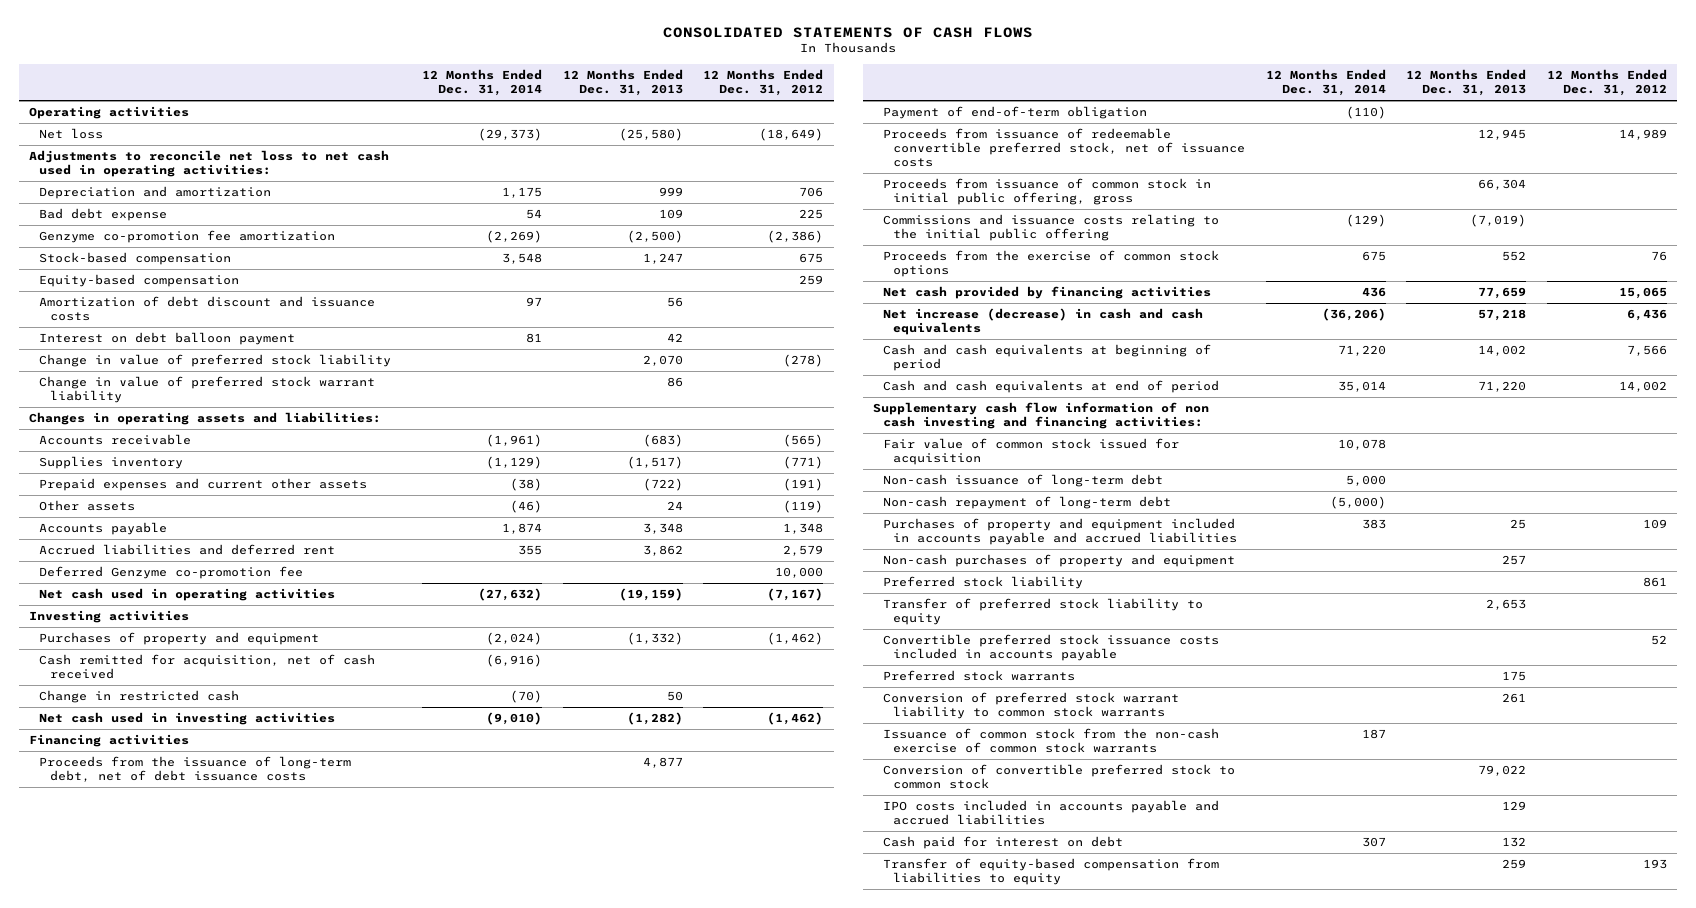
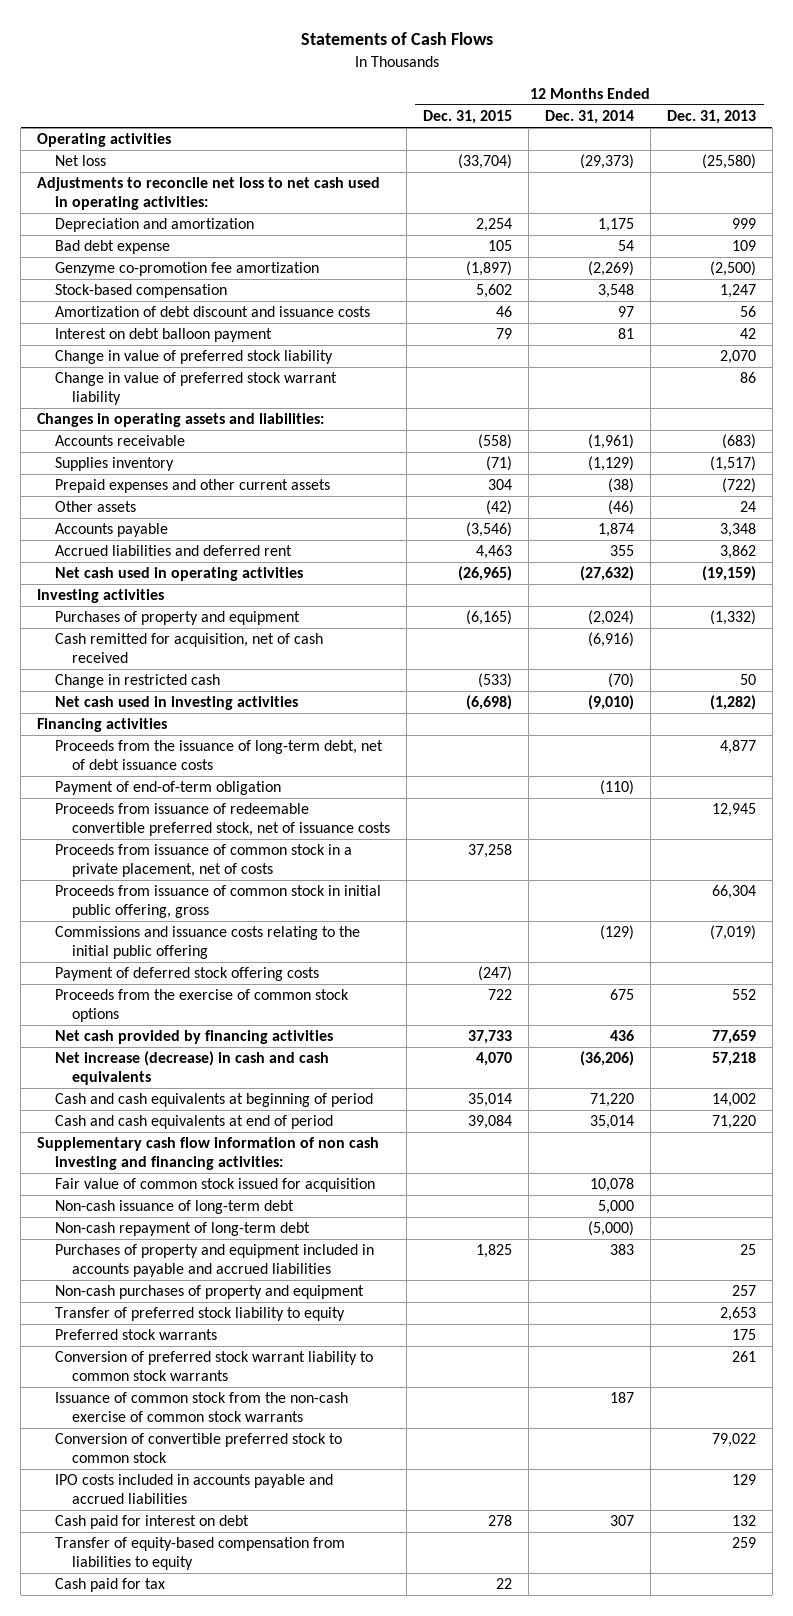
- CONSOLIDATED STATEMENTS OF CASH FLOWS
+ Statements of Cash Flows
- | 12 Months Ended Dec. 31, 2014 | 12 Months Ended Dec. 31, 2013 | 12 Months Ended Dec. 31, 2012
+ | 12 Months Ended Dec. 31, 2015 | 12 Months Ended Dec. 31, 2014 | 12 Months Ended Dec. 31, 2013
- Equity-based compensation | | | 259
- Prepaid expenses and current other assets | (38) | (722) | (191)
+ Prepaid expenses and other current assets | 304 | (38) | (722)
- Deferred Genzyme co-promotion fee | | | 10,000
+ Proceeds from issuance of common stock in a private placement, net of costs | 37,258 | |
+ Payment of deferred stock offering costs | (247) | |
- Preferred stock liability | | | 861
- Convertible preferred stock issuance costs included in accounts payable | | | 52
+ Cash paid for tax | 22 | |

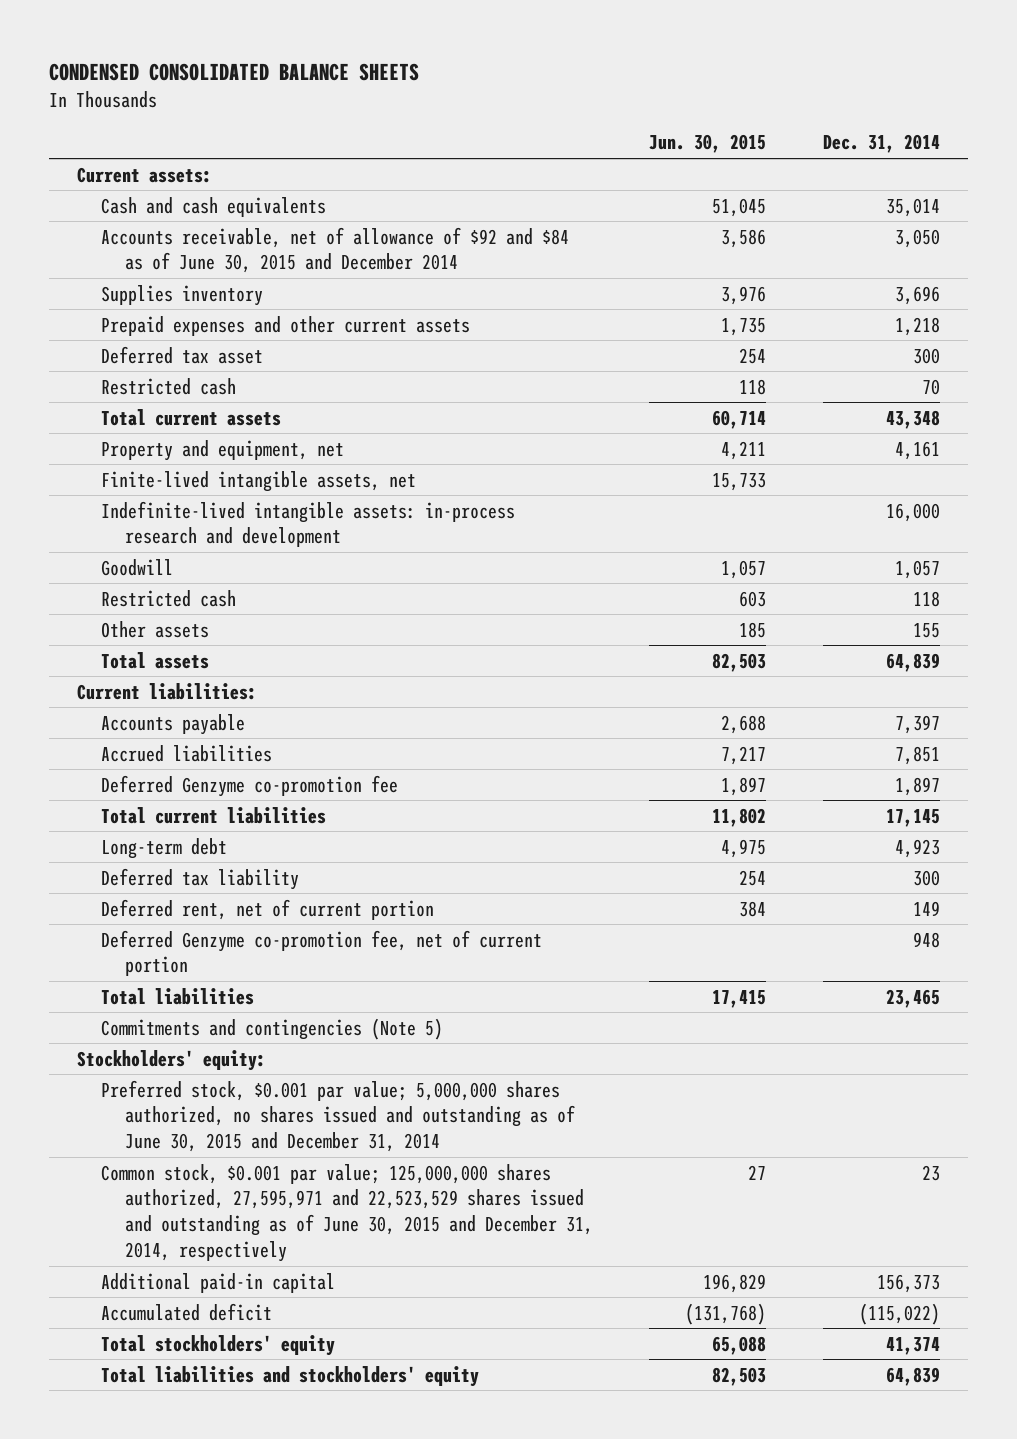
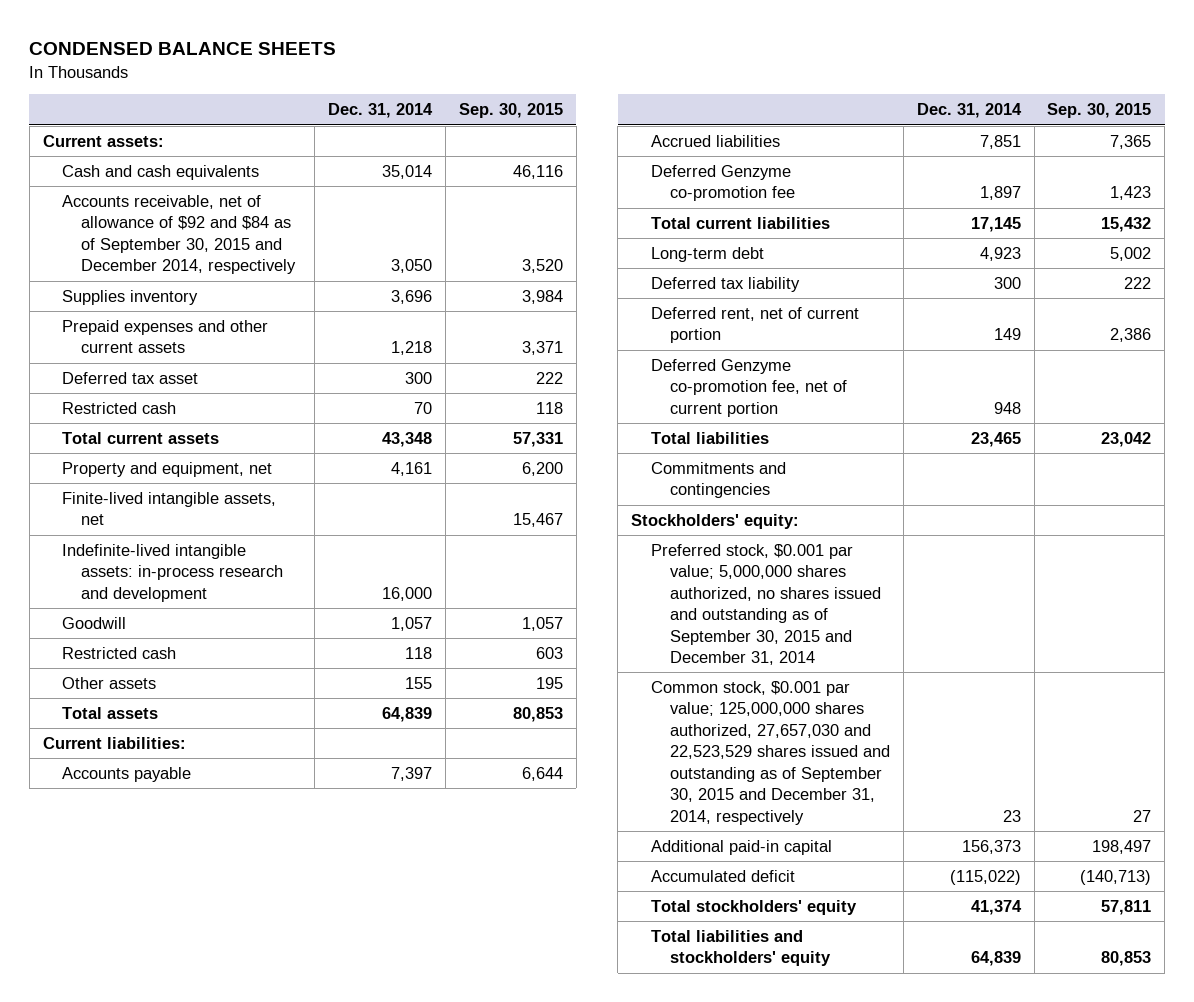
- CONDENSED CONSOLIDATED BALANCE SHEETS
+ CONDENSED BALANCE SHEETS
- | Jun. 30, 2015 | Dec. 31, 2014
+ | Dec. 31, 2014 | Sep. 30, 2015
- Accounts receivable, net of allowance of $92 and $84 as of June 30, 2015 and December 2014 | 3,586 | 3,050
+ Accounts receivable, net of allowance of $92 and $84 as of September 30, 2015 and December 2014, respectively | 3,050 | 3,520
- Commitments and contingencies (Note 5)
+ Commitments and contingencies
- Preferred stock, $0.001 par value; 5,000,000 shares authorized, no shares issued and outstanding as of June 30, 2015 and December 31, 2014
- Common stock, $0.001 par value; 125,000,000 shares authorized, 27,595,971 and 22,523,529 shares issued and outstanding as of June 30, 2015 and December 31, 2014, respectively | 27 | 23
+ Preferred stock, $0.001 par value; 5,000,000 shares authorized, no shares issued and outstanding as of September 30, 2015 and December 31, 2014
+ Common stock, $0.001 par value; 125,000,000 shares authorized, 27,657,030 and 22,523,529 shares issued and outstanding as of September 30, 2015 and December 31, 2014, respectively | 23 | 27

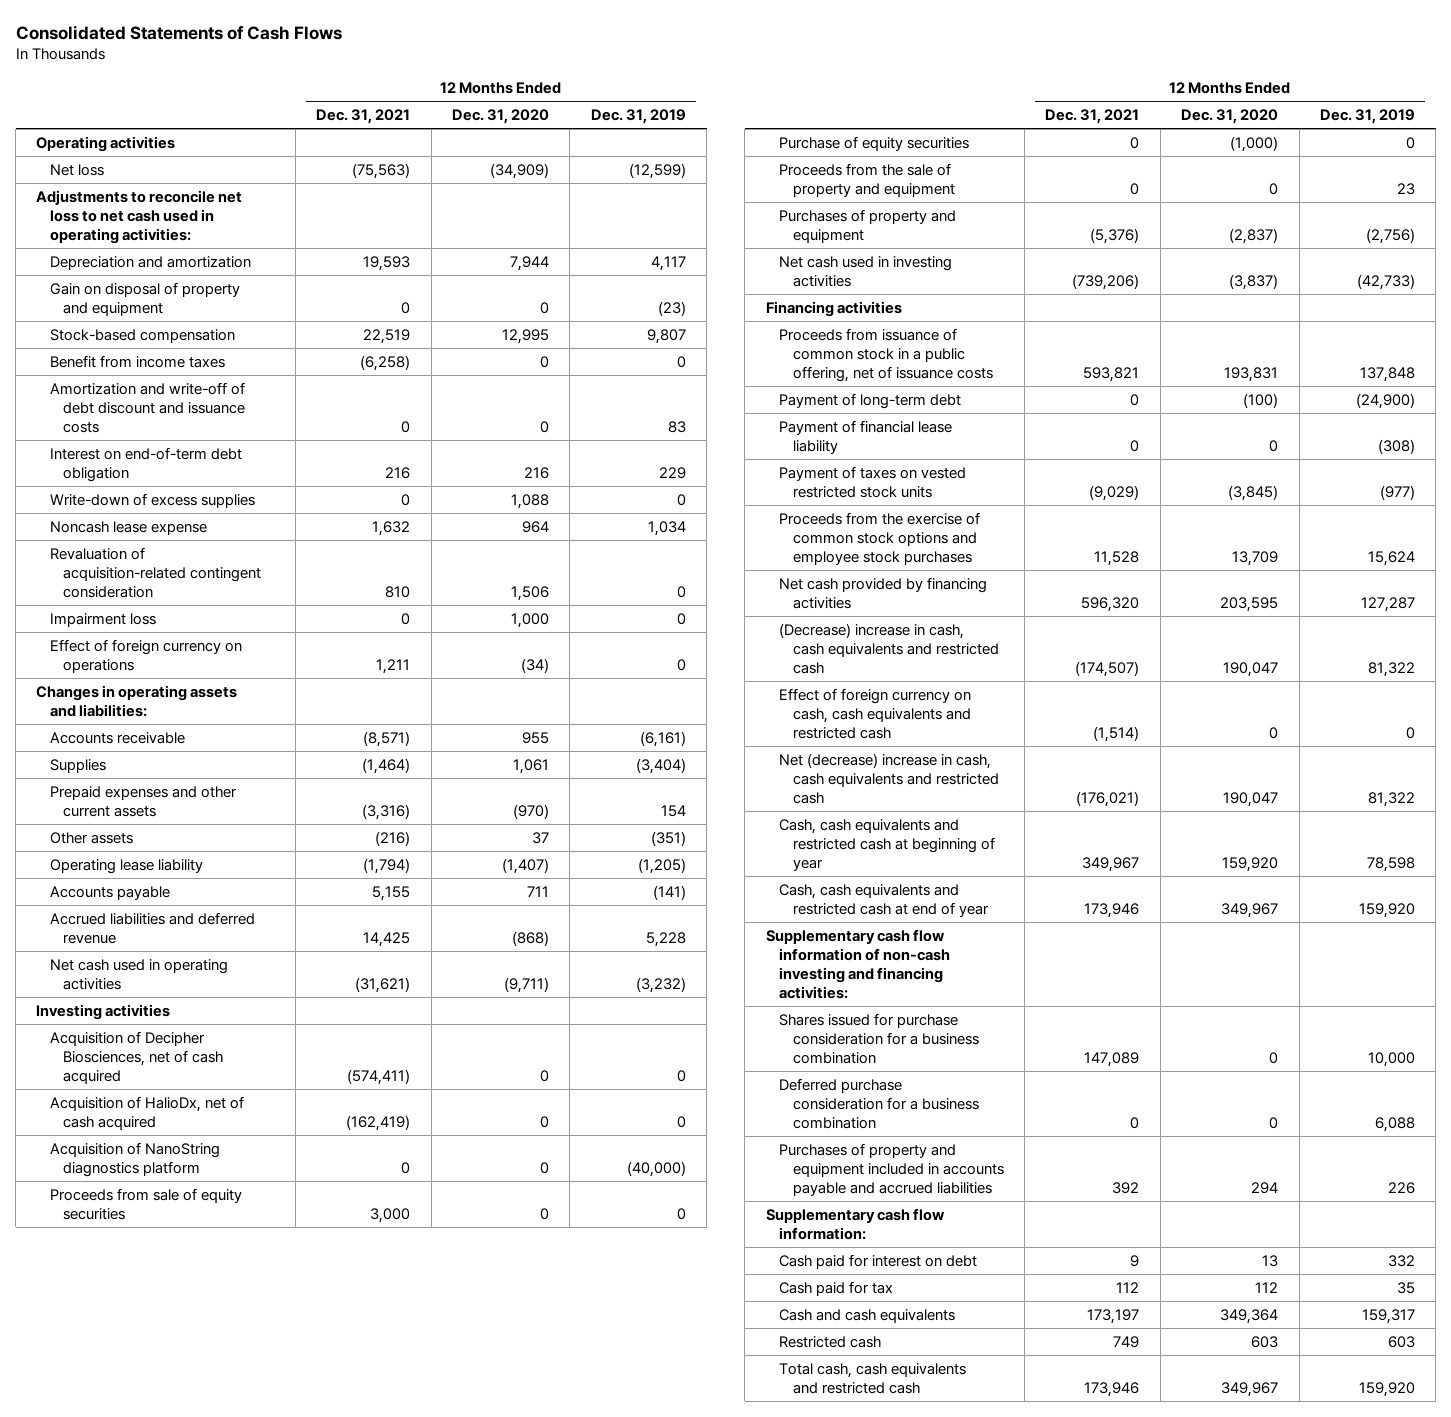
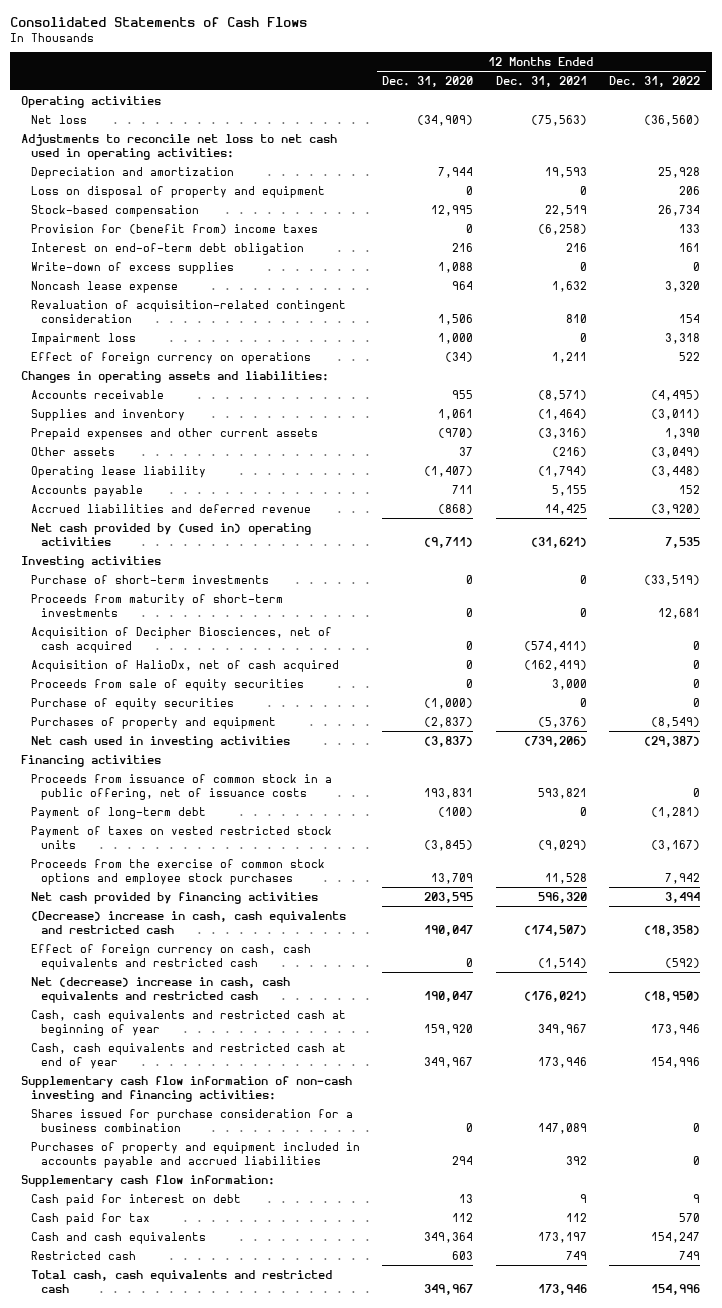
- | 12 Months Ended Dec. 31, 2021 | 12 Months Ended Dec. 31, 2020 | 12 Months Ended Dec. 31, 2019
+ | 12 Months Ended Dec. 31, 2020 | 12 Months Ended Dec. 31, 2021 | 12 Months Ended Dec. 31, 2022
- Gain on disposal of property and equipment | 0 | 0 | (23)
+ Loss on disposal of property and equipment | 0 | 0 | 206
- Benefit from income taxes | (6,258) | 0 | 0
- Amortization and write-off of debt discount and issuance costs | 0 | 0 | 83
+ Provision for (benefit from) income taxes | 0 | (6,258) | 133
- Supplies | (1,464) | 1,061 | (3,404)
+ Supplies and inventory | 1,061 | (1,464) | (3,011)
- Net cash used in operating activities | (31,621) | (9,711) | (3,232)
+ Net cash provided by (used in) operating activities | (9,711) | (31,621) | 7,535
+ Purchase of short-term investments | 0 | 0 | (33,519)
+ Proceeds from maturity of short-term investments | 0 | 0 | 12,681
- Acquisition of NanoString diagnostics platform | 0 | 0 | (40,000)
- Proceeds from the sale of property and equipment | 0 | 0 | 23
- Payment of financial lease liability | 0 | 0 | (308)
- Deferred purchase consideration for a business combination | 0 | 0 | 6,088

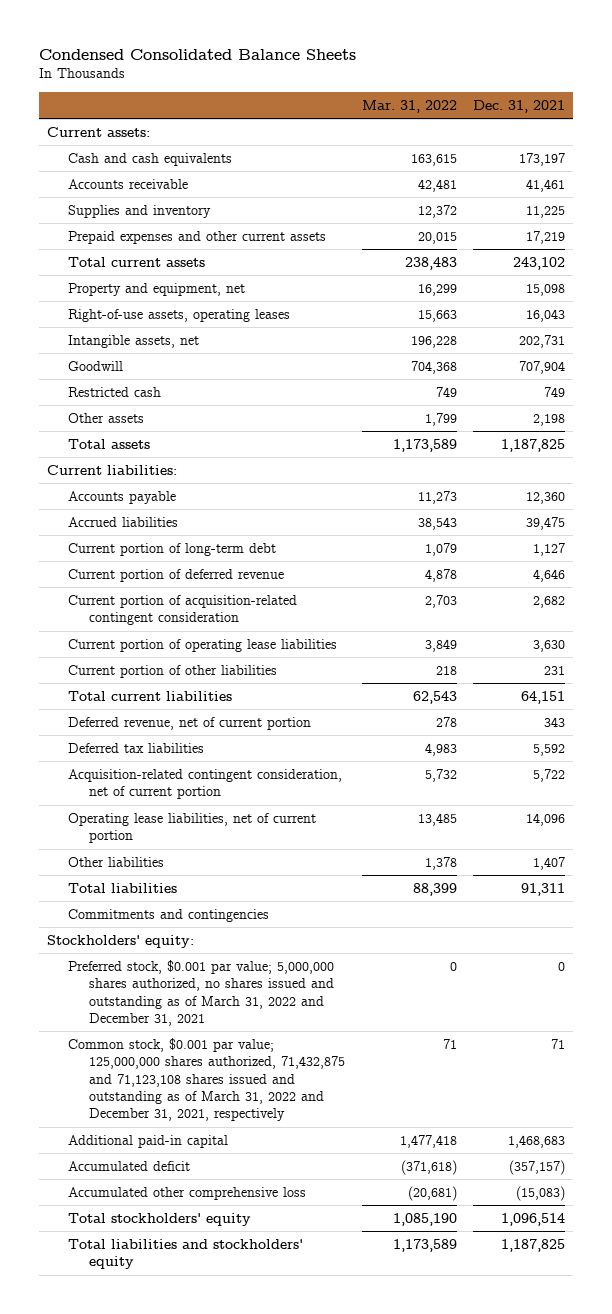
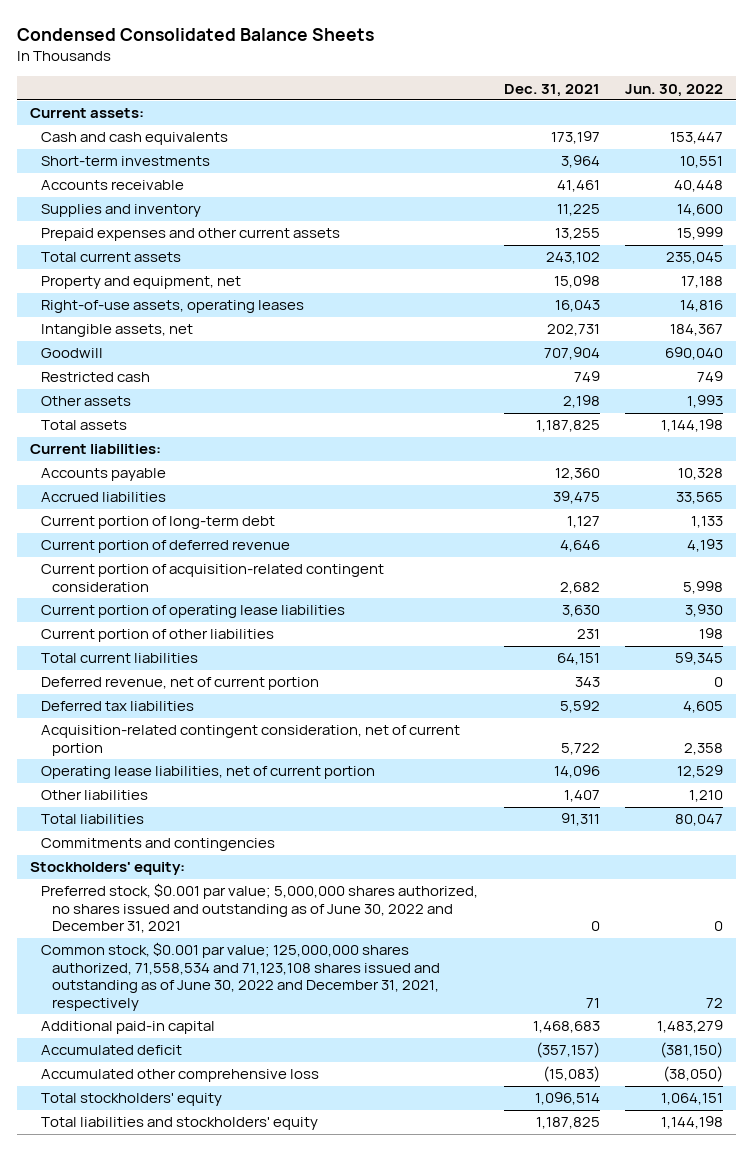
- | Mar. 31, 2022 | Dec. 31, 2021
+ | Dec. 31, 2021 | Jun. 30, 2022
+ Short-term investments | 3,964 | 10,551
- Prepaid expenses and other current assets | 20,015 | 17,219
+ Prepaid expenses and other current assets | 13,255 | 15,999
- Preferred stock, $0.001 par value; 5,000,000 shares authorized, no shares issued and outstanding as of March 31, 2022 and December 31, 2021 | 0 | 0
- Common stock, $0.001 par value; 125,000,000 shares authorized, 71,432,875 and 71,123,108 shares issued and outstanding as of March 31, 2022 and December 31, 2021, respectively | 71 | 71
+ Preferred stock, $0.001 par value; 5,000,000 shares authorized, no shares issued and outstanding as of June 30, 2022 and December 31, 2021 | 0 | 0
+ Common stock, $0.001 par value; 125,000,000 shares authorized, 71,558,534 and 71,123,108 shares issued and outstanding as of June 30, 2022 and December 31, 2021, respectively | 71 | 72

